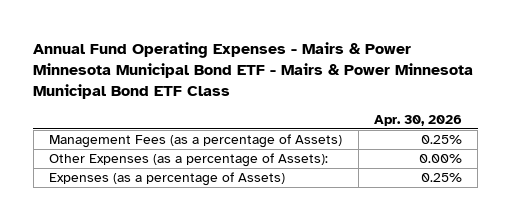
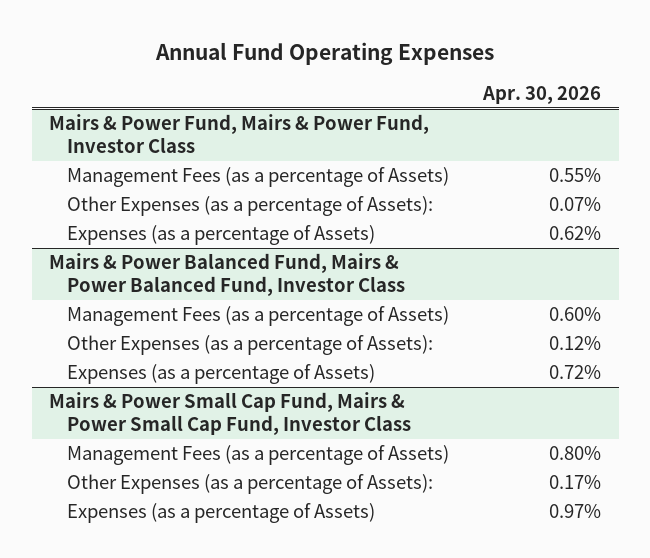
- Annual Fund Operating Expenses - Mairs & Power Minnesota Municipal Bond ETF - Mairs & Power Minnesota Municipal Bond ETF Class
+ Annual Fund Operating Expenses
- Management Fees (as a percentage of Assets) | 0.25%
- Other Expenses (as a percentage of Assets): | 0.00%
- Expenses (as a percentage of Assets) | 0.25%
+ Mairs & Power Fund, Mairs & Power Fund, Investor Class
+ Management Fees (as a percentage of Assets) | 0.55%
+ Other Expenses (as a percentage of Assets): | 0.07%
+ Expenses (as a percentage of Assets) | 0.62%
+ Mairs & Power Balanced Fund, Mairs & Power Balanced Fund, Investor Class
+ Management Fees (as a percentage of Assets) | 0.60%
+ Other Expenses (as a percentage of Assets): | 0.12%
+ Expenses (as a percentage of Assets) | 0.72%
+ Mairs & Power Small Cap Fund, Mairs & Power Small Cap Fund, Investor Class
+ Management Fees (as a percentage of Assets) | 0.80%
+ Other Expenses (as a percentage of Assets): | 0.17%
+ Expenses (as a percentage of Assets) | 0.97%

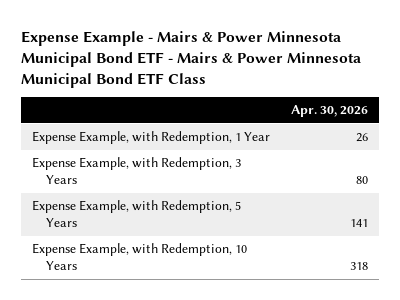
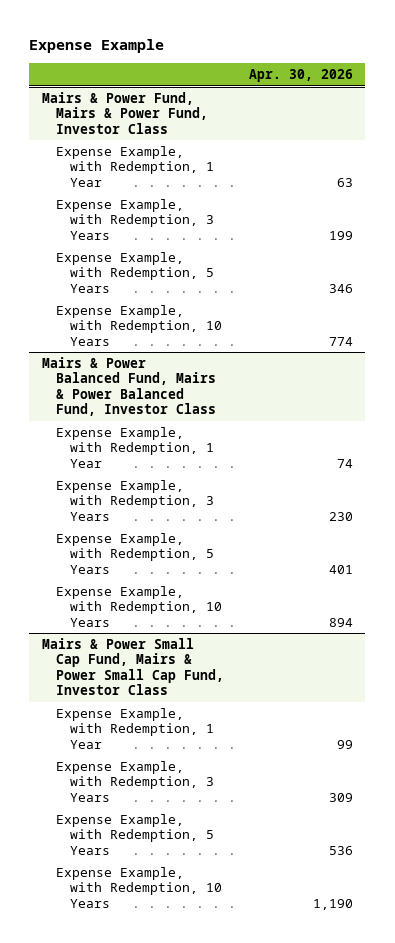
- Expense Example - Mairs & Power Minnesota Municipal Bond ETF - Mairs & Power Minnesota Municipal Bond ETF Class
+ Expense Example
- Expense Example, with Redemption, 1 Year | 26
- Expense Example, with Redemption, 3 Years | 80
- Expense Example, with Redemption, 5 Years | 141
- Expense Example, with Redemption, 10 Years | 318
+ Mairs & Power Fund, Mairs & Power Fund, Investor Class
+ Expense Example, with Redemption, 1 Year | 63
+ Expense Example, with Redemption, 3 Years | 199
+ Expense Example, with Redemption, 5 Years | 346
+ Expense Example, with Redemption, 10 Years | 774
+ Mairs & Power Balanced Fund, Mairs & Power Balanced Fund, Investor Class
+ Expense Example, with Redemption, 1 Year | 74
+ Expense Example, with Redemption, 3 Years | 230
+ Expense Example, with Redemption, 5 Years | 401
+ Expense Example, with Redemption, 10 Years | 894
+ Mairs & Power Small Cap Fund, Mairs & Power Small Cap Fund, Investor Class
+ Expense Example, with Redemption, 1 Year | 99
+ Expense Example, with Redemption, 3 Years | 309
+ Expense Example, with Redemption, 5 Years | 536
+ Expense Example, with Redemption, 10 Years | 1,190

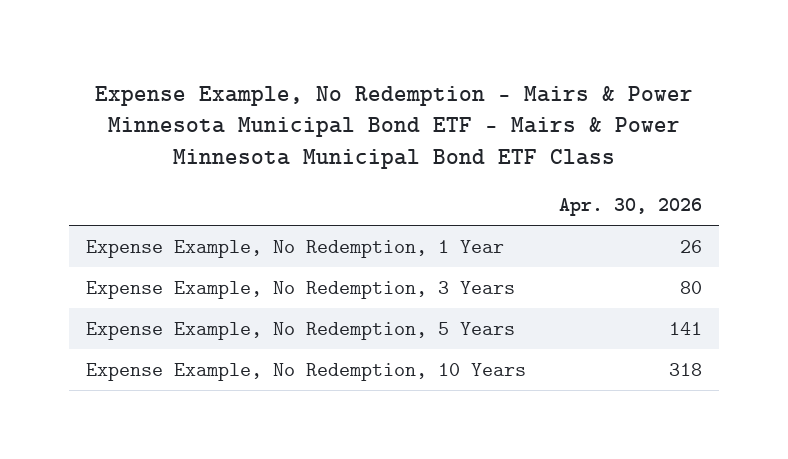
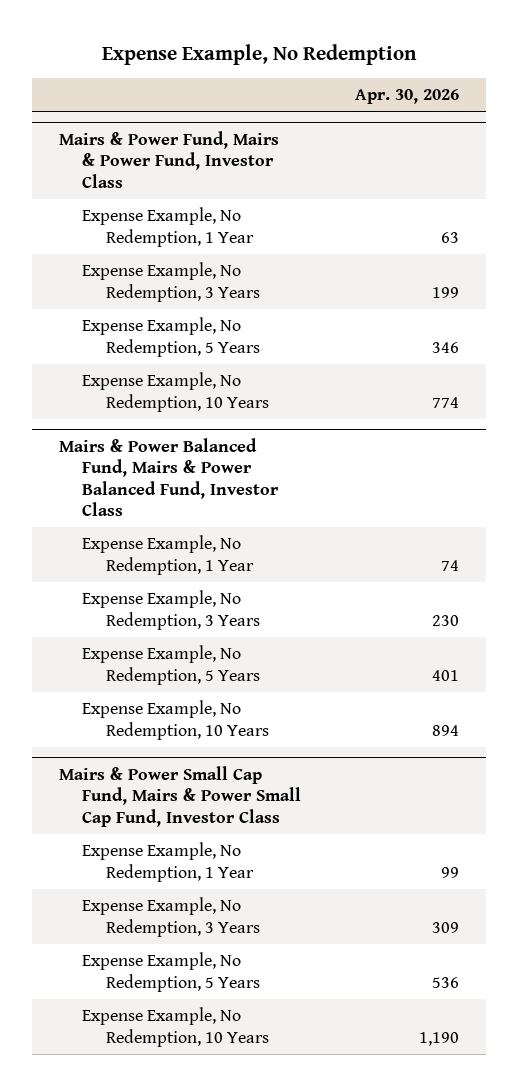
- Expense Example, No Redemption - Mairs & Power Minnesota Municipal Bond ETF - Mairs & Power Minnesota Municipal Bond ETF Class
+ Expense Example, No Redemption
- Expense Example, No Redemption, 1 Year | 26
- Expense Example, No Redemption, 3 Years | 80
- Expense Example, No Redemption, 5 Years | 141
- Expense Example, No Redemption, 10 Years | 318
+ Mairs & Power Fund, Mairs & Power Fund, Investor Class
+ Expense Example, No Redemption, 1 Year | 63
+ Expense Example, No Redemption, 3 Years | 199
+ Expense Example, No Redemption, 5 Years | 346
+ Expense Example, No Redemption, 10 Years | 774
+ Mairs & Power Balanced Fund, Mairs & Power Balanced Fund, Investor Class
+ Expense Example, No Redemption, 1 Year | 74
+ Expense Example, No Redemption, 3 Years | 230
+ Expense Example, No Redemption, 5 Years | 401
+ Expense Example, No Redemption, 10 Years | 894
+ Mairs & Power Small Cap Fund, Mairs & Power Small Cap Fund, Investor Class
+ Expense Example, No Redemption, 1 Year | 99
+ Expense Example, No Redemption, 3 Years | 309
+ Expense Example, No Redemption, 5 Years | 536
+ Expense Example, No Redemption, 10 Years | 1,190

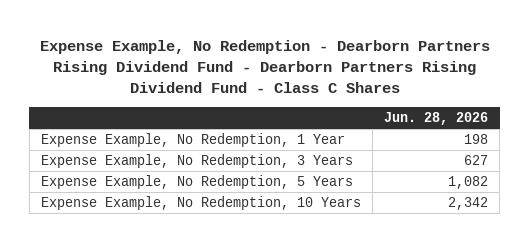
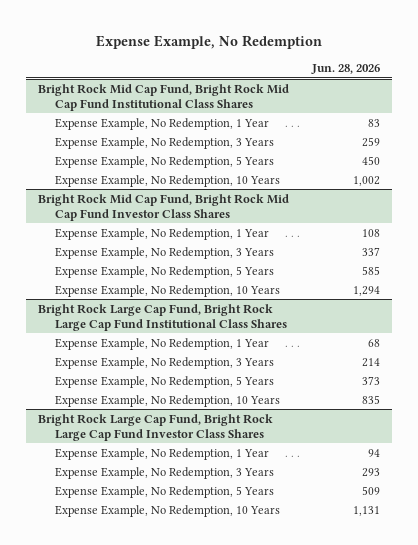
- Expense Example, No Redemption - Dearborn Partners Rising Dividend Fund - Dearborn Partners Rising Dividend Fund - Class C Shares
+ Expense Example, No Redemption
- Expense Example, No Redemption, 1 Year | 198
- Expense Example, No Redemption, 3 Years | 627
- Expense Example, No Redemption, 5 Years | 1,082
- Expense Example, No Redemption, 10 Years | 2,342
+ Bright Rock Mid Cap Fund, Bright Rock Mid Cap Fund Institutional Class Shares
+ Expense Example, No Redemption, 1 Year | 83
+ Expense Example, No Redemption, 3 Years | 259
+ Expense Example, No Redemption, 5 Years | 450
+ Expense Example, No Redemption, 10 Years | 1,002
+ Bright Rock Mid Cap Fund, Bright Rock Mid Cap Fund Investor Class Shares
+ Expense Example, No Redemption, 1 Year | 108
+ Expense Example, No Redemption, 3 Years | 337
+ Expense Example, No Redemption, 5 Years | 585
+ Expense Example, No Redemption, 10 Years | 1,294
+ Bright Rock Large Cap Fund, Bright Rock Large Cap Fund Institutional Class Shares
+ Expense Example, No Redemption, 1 Year | 68
+ Expense Example, No Redemption, 3 Years | 214
+ Expense Example, No Redemption, 5 Years | 373
+ Expense Example, No Redemption, 10 Years | 835
+ Bright Rock Large Cap Fund, Bright Rock Large Cap Fund Investor Class Shares
+ Expense Example, No Redemption, 1 Year | 94
+ Expense Example, No Redemption, 3 Years | 293
+ Expense Example, No Redemption, 5 Years | 509
+ Expense Example, No Redemption, 10 Years | 1,131

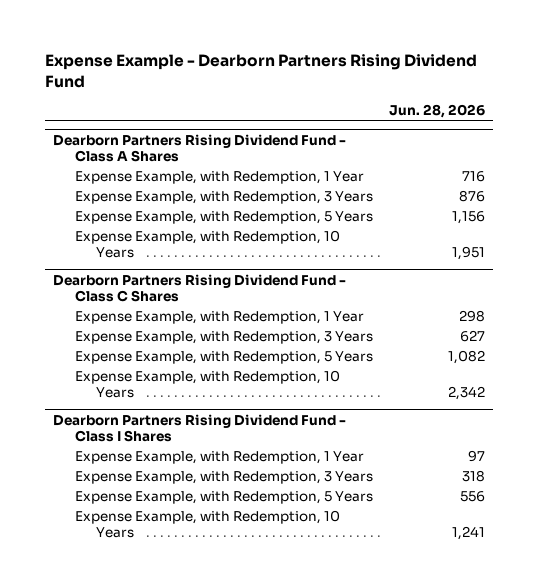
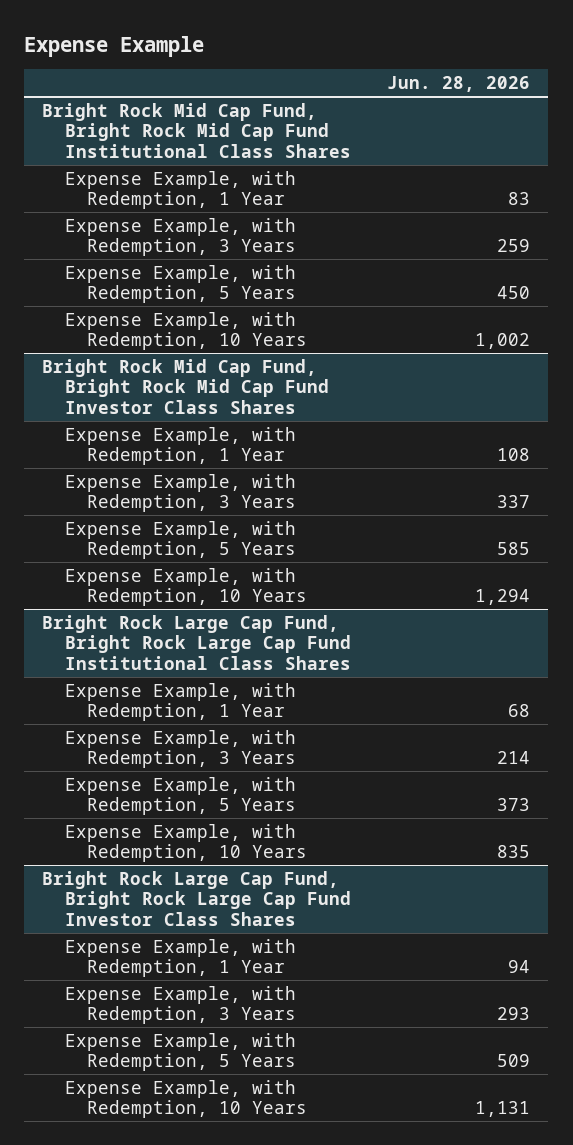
- Expense Example - Dearborn Partners Rising Dividend Fund
+ Expense Example
- Dearborn Partners Rising Dividend Fund - Class A Shares
- Expense Example, with Redemption, 1 Year | 716
- Expense Example, with Redemption, 3 Years | 876
- Expense Example, with Redemption, 5 Years | 1,156
- Expense Example, with Redemption, 10 Years | 1,951
- Dearborn Partners Rising Dividend Fund - Class C Shares
- Expense Example, with Redemption, 1 Year | 298
- Expense Example, with Redemption, 3 Years | 627
- Expense Example, with Redemption, 5 Years | 1,082
- Expense Example, with Redemption, 10 Years | 2,342
- Dearborn Partners Rising Dividend Fund - Class I Shares
- Expense Example, with Redemption, 1 Year | 97
- Expense Example, with Redemption, 3 Years | 318
- Expense Example, with Redemption, 5 Years | 556
- Expense Example, with Redemption, 10 Years | 1,241
+ Bright Rock Mid Cap Fund, Bright Rock Mid Cap Fund Institutional Class Shares
+ Expense Example, with Redemption, 1 Year | 83
+ Expense Example, with Redemption, 3 Years | 259
+ Expense Example, with Redemption, 5 Years | 450
+ Expense Example, with Redemption, 10 Years | 1,002
+ Bright Rock Mid Cap Fund, Bright Rock Mid Cap Fund Investor Class Shares
+ Expense Example, with Redemption, 1 Year | 108
+ Expense Example, with Redemption, 3 Years | 337
+ Expense Example, with Redemption, 5 Years | 585
+ Expense Example, with Redemption, 10 Years | 1,294
+ Bright Rock Large Cap Fund, Bright Rock Large Cap Fund Institutional Class Shares
+ Expense Example, with Redemption, 1 Year | 68
+ Expense Example, with Redemption, 3 Years | 214
+ Expense Example, with Redemption, 5 Years | 373
+ Expense Example, with Redemption, 10 Years | 835
+ Bright Rock Large Cap Fund, Bright Rock Large Cap Fund Investor Class Shares
+ Expense Example, with Redemption, 1 Year | 94
+ Expense Example, with Redemption, 3 Years | 293
+ Expense Example, with Redemption, 5 Years | 509
+ Expense Example, with Redemption, 10 Years | 1,131

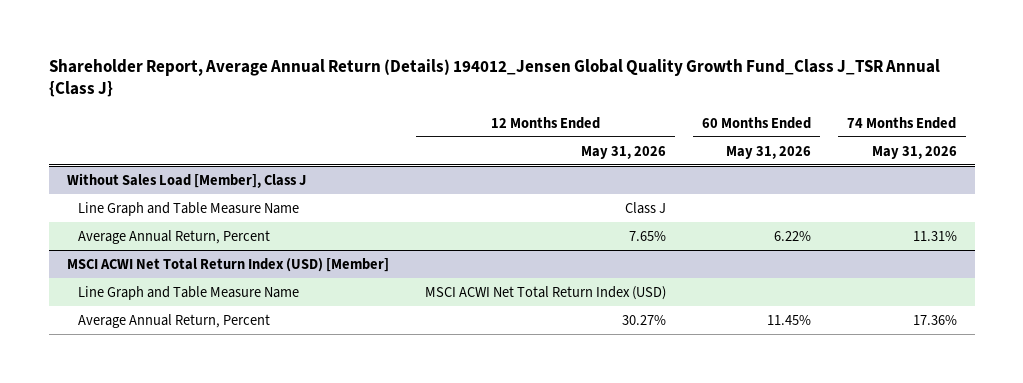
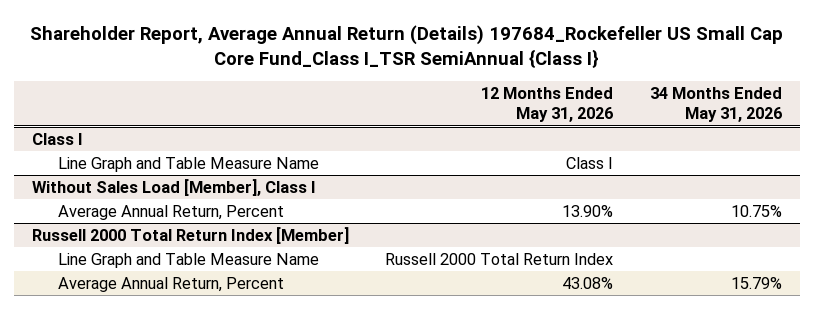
- Shareholder Report, Average Annual Return (Details) 194012_Jensen Global Quality Growth Fund_Class J_TSR Annual {Class J}
+ Shareholder Report, Average Annual Return (Details) 197684_Rockefeller US Small Cap Core Fund_Class I_TSR SemiAnnual {Class I}
- | 12 Months Ended May 31, 2026 | 60 Months Ended May 31, 2026 | 74 Months Ended May 31, 2026
+ | 12 Months Ended May 31, 2026 | 34 Months Ended May 31, 2026
- Without Sales Load [Member], Class J
- Line Graph and Table Measure Name | Class J | |
- Average Annual Return, Percent | 7.65% | 6.22% | 11.31%
- MSCI ACWI Net Total Return Index (USD) [Member]
- Line Graph and Table Measure Name | MSCI ACWI Net Total Return Index (USD) | |
- Average Annual Return, Percent | 30.27% | 11.45% | 17.36%
+ Class I
+ Line Graph and Table Measure Name | Class I |
+ Without Sales Load [Member], Class I
+ Average Annual Return, Percent | 13.90% | 10.75%
+ Russell 2000 Total Return Index [Member]
+ Line Graph and Table Measure Name | Russell 2000 Total Return Index |
+ Average Annual Return, Percent | 43.08% | 15.79%

